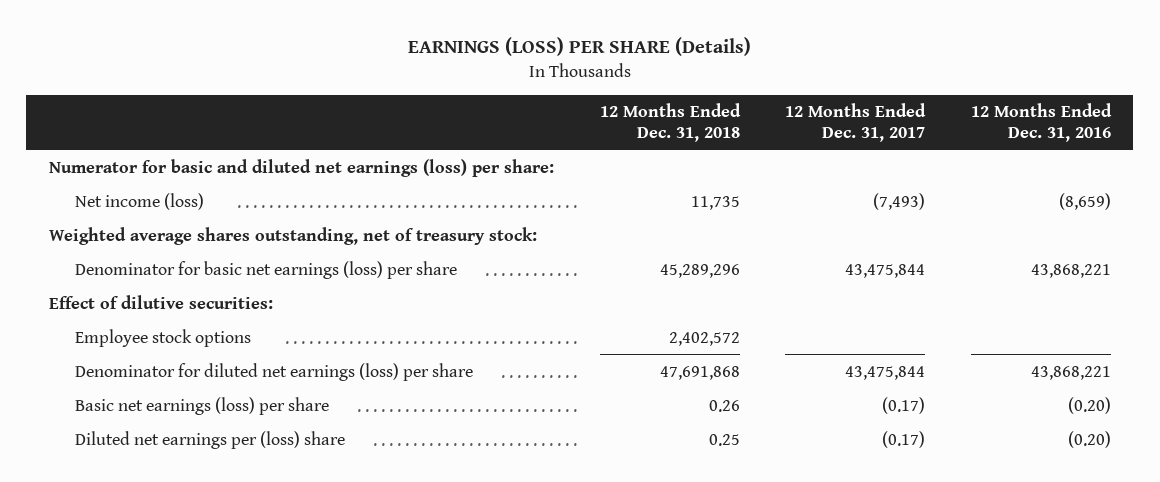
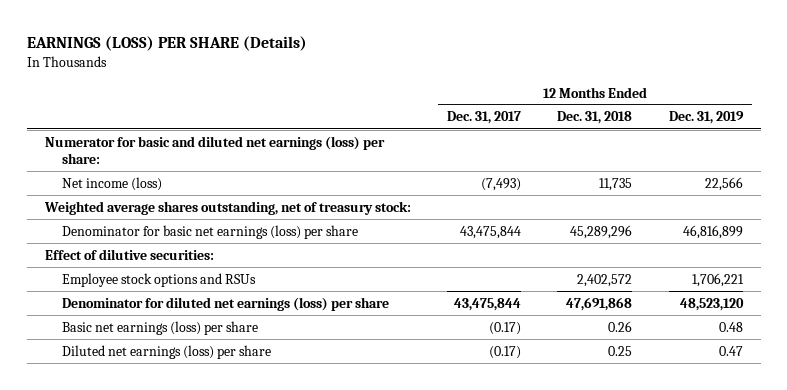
- | 12 Months Ended Dec. 31, 2018 | 12 Months Ended Dec. 31, 2017 | 12 Months Ended Dec. 31, 2016
+ | 12 Months Ended Dec. 31, 2017 | 12 Months Ended Dec. 31, 2018 | 12 Months Ended Dec. 31, 2019
- Employee stock options | 2,402,572 | |
+ Employee stock options and RSUs | | 2,402,572 | 1,706,221
- Diluted net earnings per (loss) share | 0.25 | (0.17) | (0.20)
+ Diluted net earnings (loss) per share | (0.17) | 0.25 | 0.47

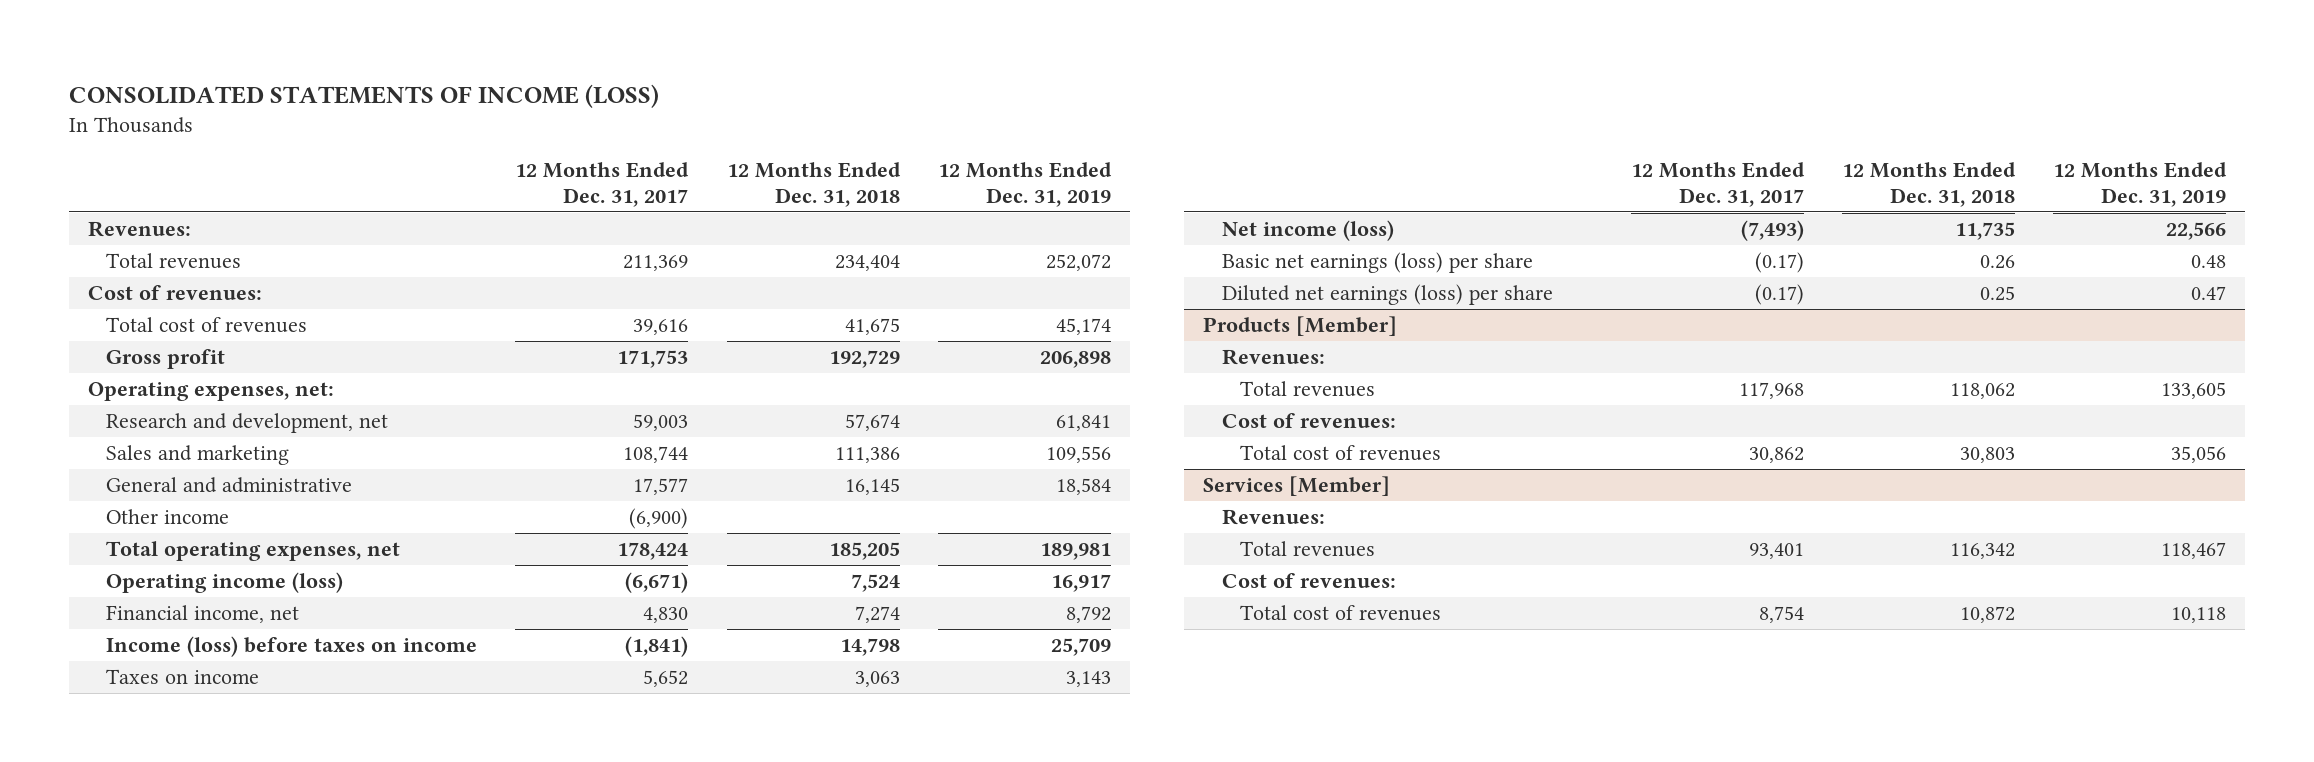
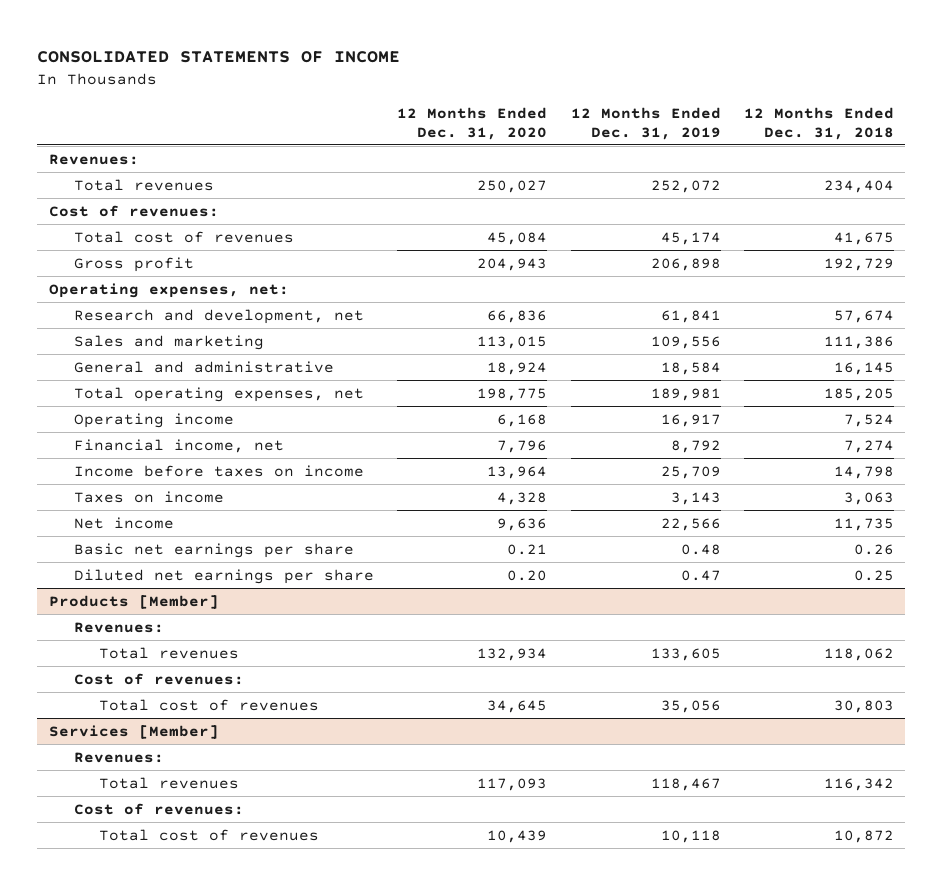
- CONSOLIDATED STATEMENTS OF INCOME (LOSS)
+ CONSOLIDATED STATEMENTS OF INCOME
- | 12 Months Ended Dec. 31, 2017 | 12 Months Ended Dec. 31, 2018 | 12 Months Ended Dec. 31, 2019
+ | 12 Months Ended Dec. 31, 2020 | 12 Months Ended Dec. 31, 2019 | 12 Months Ended Dec. 31, 2018
- Other income | (6,900) | |
- Operating income (loss) | (6,671) | 7,524 | 16,917
+ Operating income | 6,168 | 16,917 | 7,524
- Income (loss) before taxes on income | (1,841) | 14,798 | 25,709
+ Income before taxes on income | 13,964 | 25,709 | 14,798
- Net income (loss) | (7,493) | 11,735 | 22,566
- Basic net earnings (loss) per share | (0.17) | 0.26 | 0.48
- Diluted net earnings (loss) per share | (0.17) | 0.25 | 0.47
+ Net income | 9,636 | 22,566 | 11,735
+ Basic net earnings per share | 0.21 | 0.48 | 0.26
+ Diluted net earnings per share | 0.20 | 0.47 | 0.25

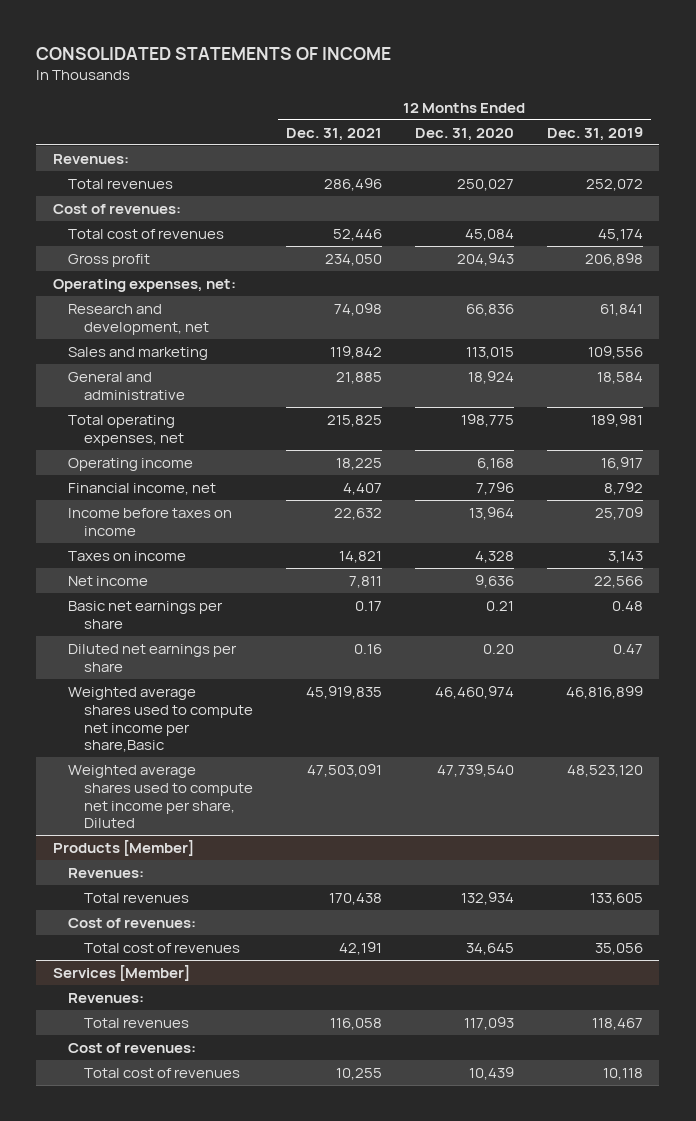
- | 12 Months Ended Dec. 31, 2020 | 12 Months Ended Dec. 31, 2019 | 12 Months Ended Dec. 31, 2018
+ | 12 Months Ended Dec. 31, 2021 | 12 Months Ended Dec. 31, 2020 | 12 Months Ended Dec. 31, 2019
+ Weighted average shares used to compute net income per share,Basic | 45,919,835 | 46,460,974 | 46,816,899
+ Weighted average shares used to compute net income per share, Diluted | 47,503,091 | 47,739,540 | 48,523,120

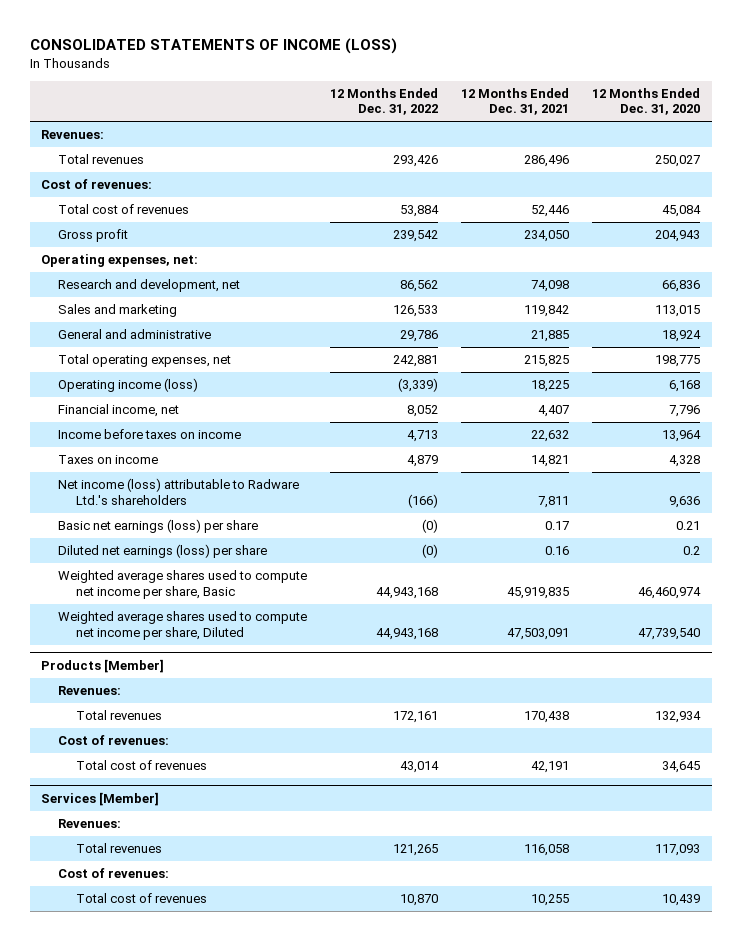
- CONSOLIDATED STATEMENTS OF INCOME
+ CONSOLIDATED STATEMENTS OF INCOME (LOSS)
- | 12 Months Ended Dec. 31, 2021 | 12 Months Ended Dec. 31, 2020 | 12 Months Ended Dec. 31, 2019
+ | 12 Months Ended Dec. 31, 2022 | 12 Months Ended Dec. 31, 2021 | 12 Months Ended Dec. 31, 2020
- Operating income | 18,225 | 6,168 | 16,917
+ Operating income (loss) | (3,339) | 18,225 | 6,168
- Net income | 7,811 | 9,636 | 22,566
- Basic net earnings per share | 0.17 | 0.21 | 0.48
- Diluted net earnings per share | 0.16 | 0.20 | 0.47
- Weighted average shares used to compute net income per share,Basic | 45,919,835 | 46,460,974 | 46,816,899
+ Net income (loss) attributable to Radware Ltd.'s shareholders | (166) | 7,811 | 9,636
+ Basic net earnings (loss) per share | (0) | 0.17 | 0.21
+ Diluted net earnings (loss) per share | (0) | 0.16 | 0.2
+ Weighted average shares used to compute net income per share, Basic | 44,943,168 | 45,919,835 | 46,460,974

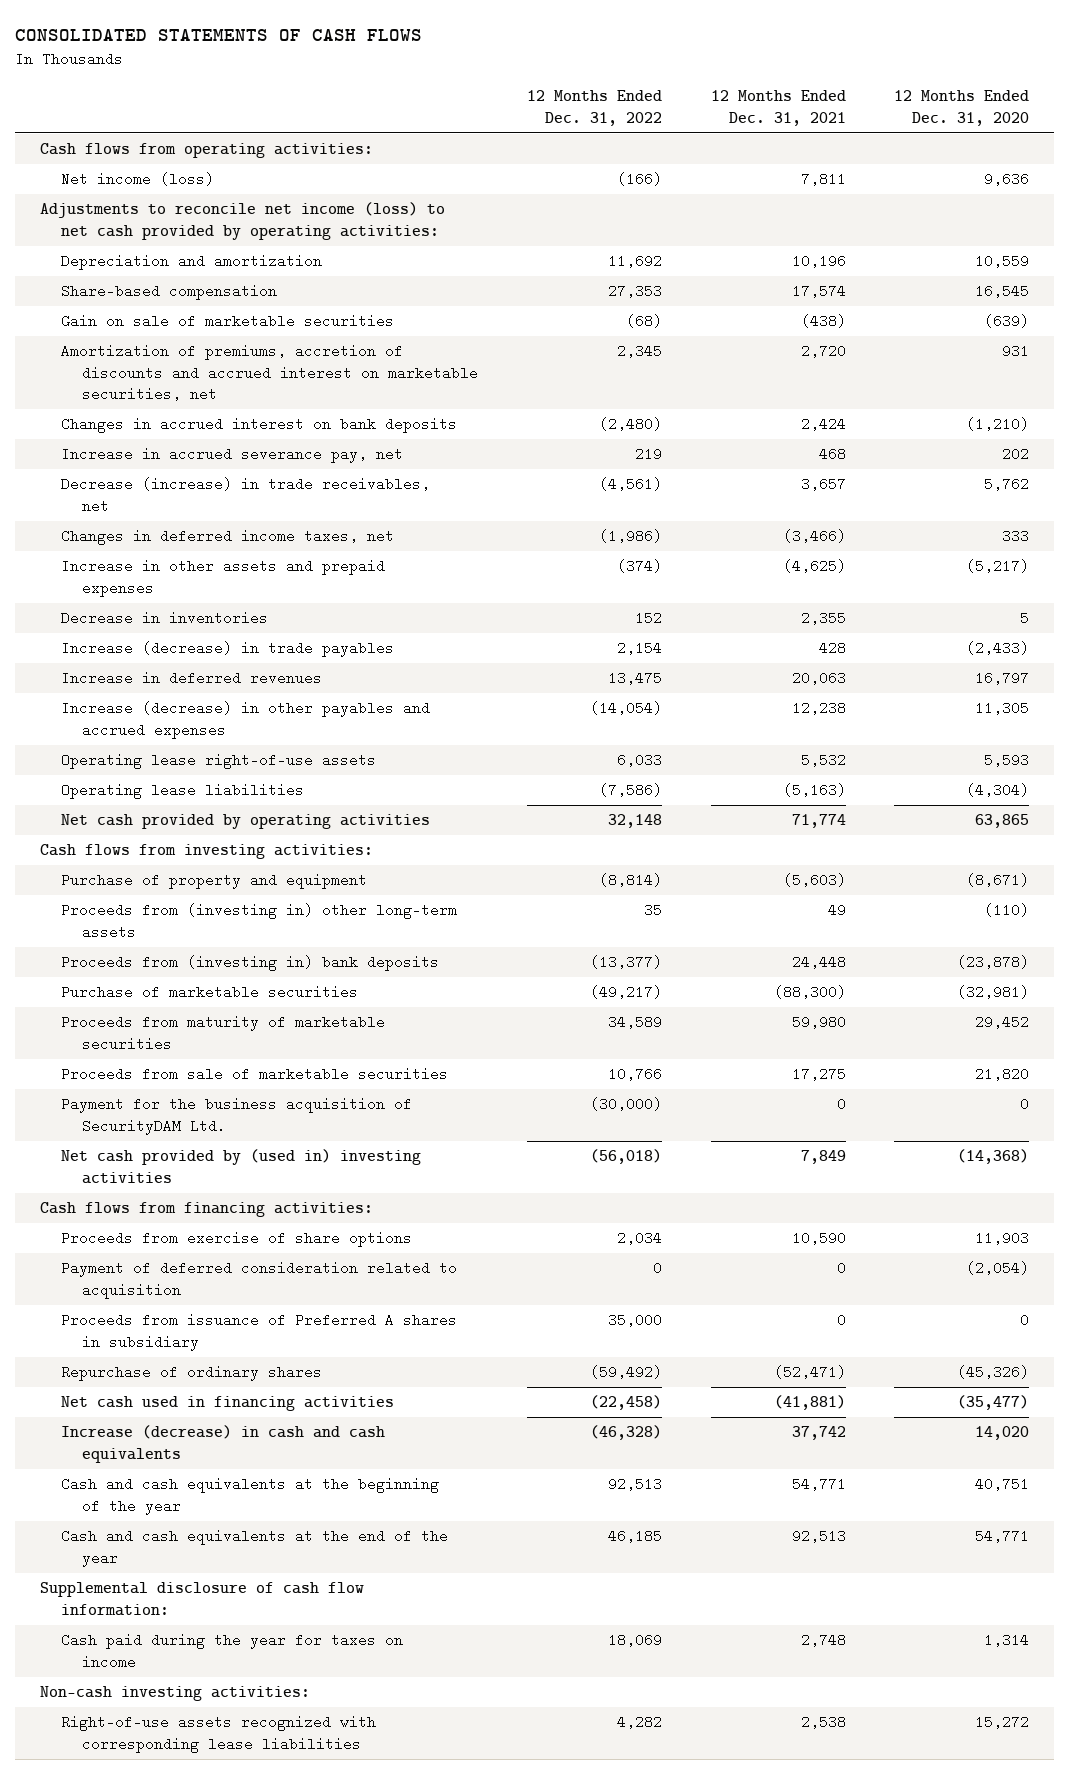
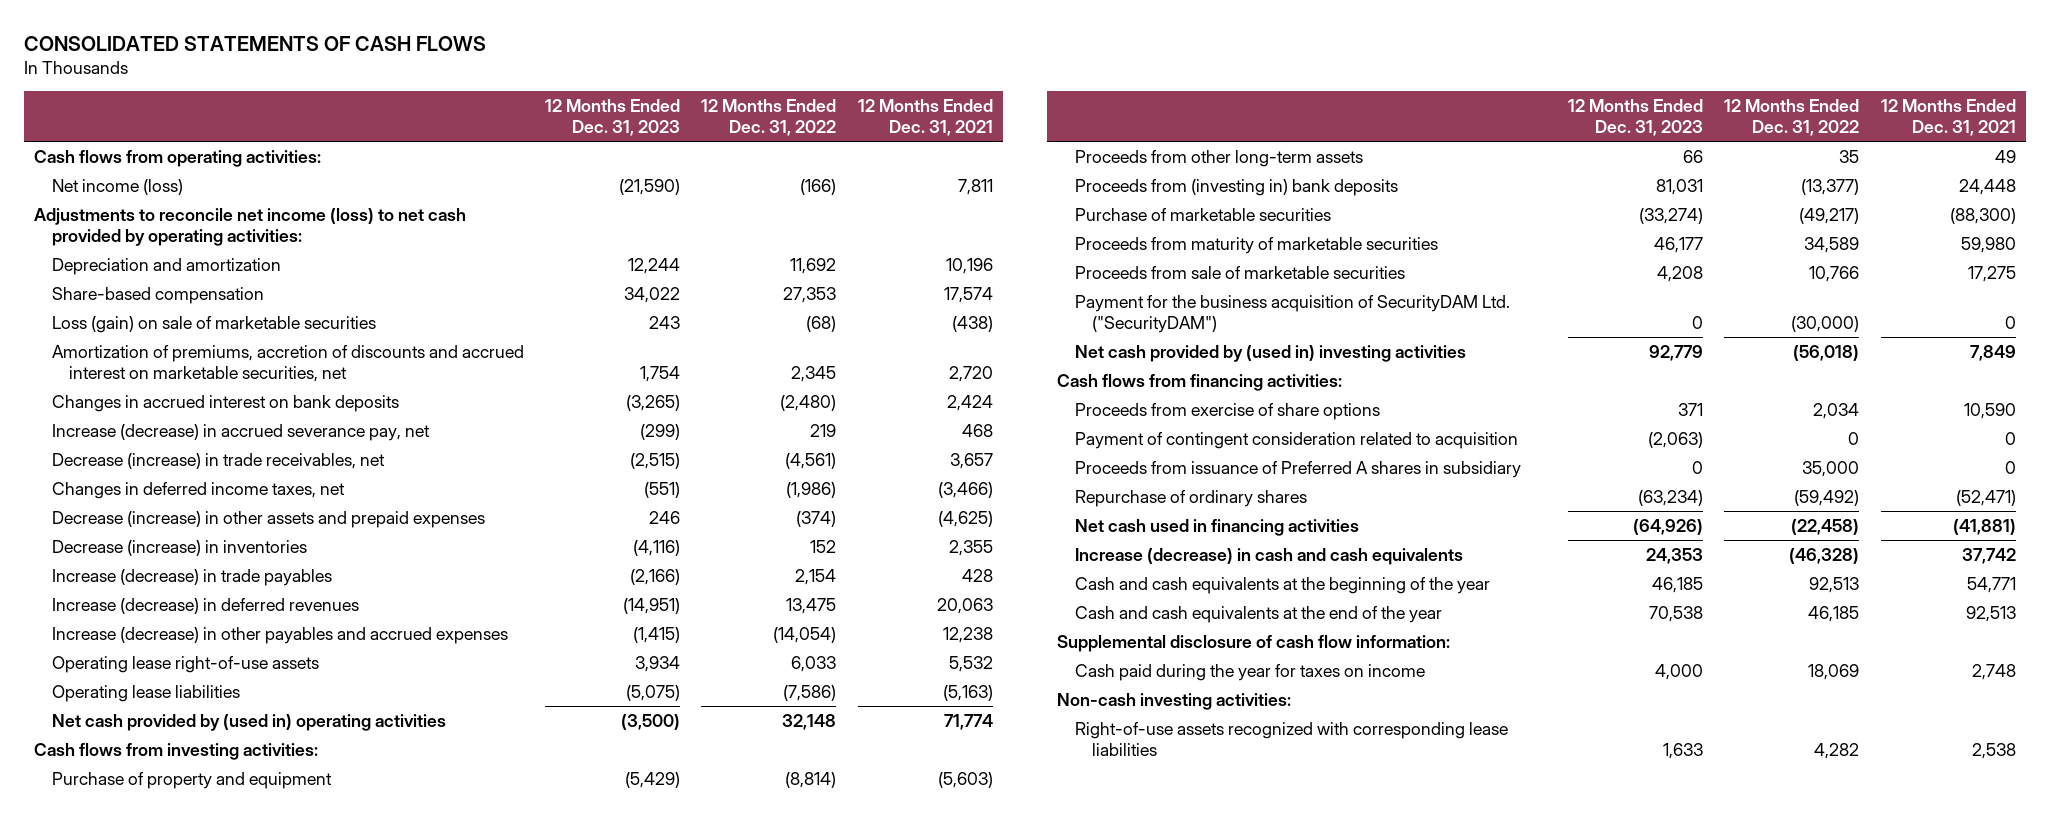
- | 12 Months Ended Dec. 31, 2022 | 12 Months Ended Dec. 31, 2021 | 12 Months Ended Dec. 31, 2020
+ | 12 Months Ended Dec. 31, 2023 | 12 Months Ended Dec. 31, 2022 | 12 Months Ended Dec. 31, 2021
- Gain on sale of marketable securities | (68) | (438) | (639)
+ Loss (gain) on sale of marketable securities | 243 | (68) | (438)
- Increase in accrued severance pay, net | 219 | 468 | 202
+ Increase (decrease) in accrued severance pay, net | (299) | 219 | 468
- Increase in other assets and prepaid expenses | (374) | (4,625) | (5,217)
- Decrease in inventories | 152 | 2,355 | 5
+ Decrease (increase) in other assets and prepaid expenses | 246 | (374) | (4,625)
+ Decrease (increase) in inventories | (4,116) | 152 | 2,355
- Increase in deferred revenues | 13,475 | 20,063 | 16,797
+ Increase (decrease) in deferred revenues | (14,951) | 13,475 | 20,063
- Net cash provided by operating activities | 32,148 | 71,774 | 63,865
+ Net cash provided by (used in) operating activities | (3,500) | 32,148 | 71,774
- Proceeds from (investing in) other long-term assets | 35 | 49 | (110)
+ Proceeds from other long-term assets | 66 | 35 | 49
- Payment for the business acquisition of SecurityDAM Ltd. | (30,000) | 0 | 0
+ Payment for the business acquisition of SecurityDAM Ltd. ("SecurityDAM") | 0 | (30,000) | 0
- Payment of deferred consideration related to acquisition | 0 | 0 | (2,054)
+ Payment of contingent consideration related to acquisition | (2,063) | 0 | 0

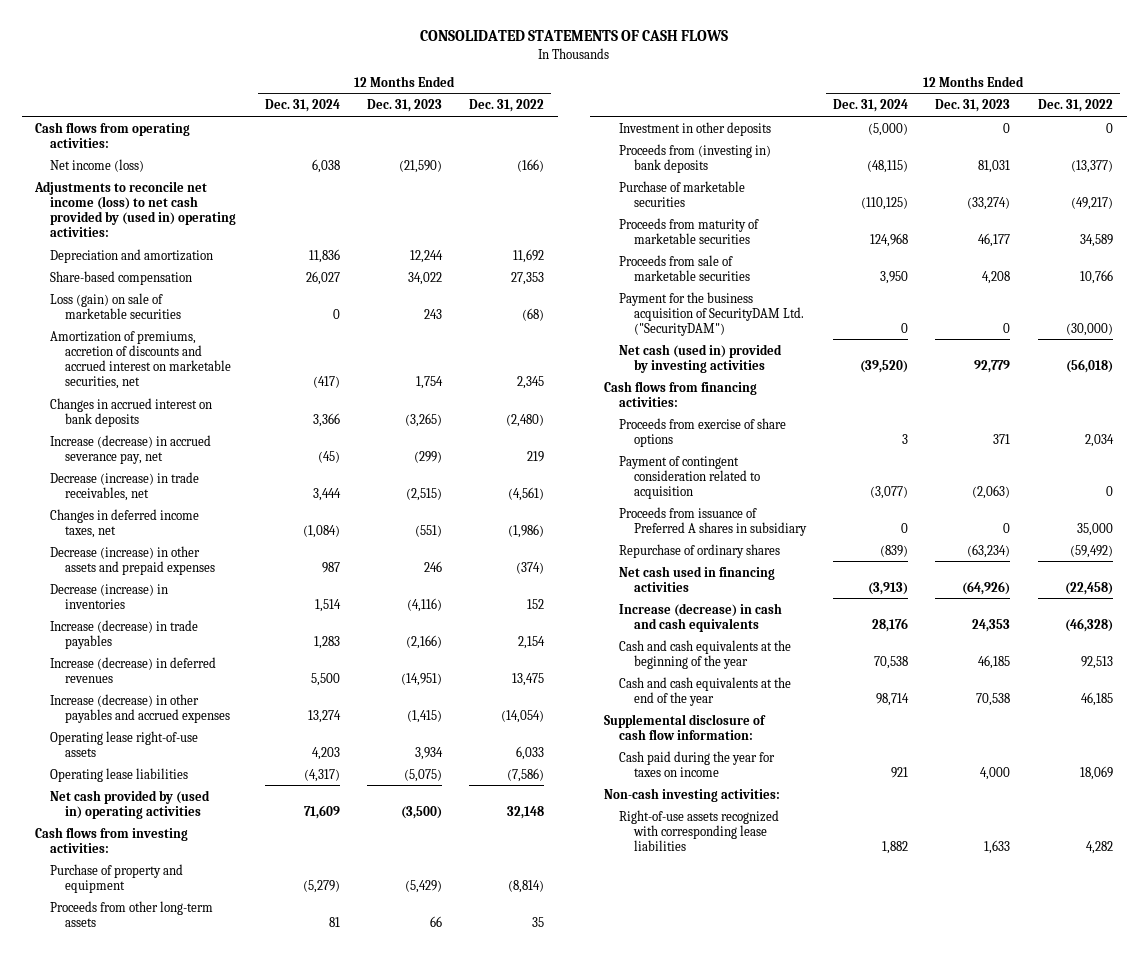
- | 12 Months Ended Dec. 31, 2023 | 12 Months Ended Dec. 31, 2022 | 12 Months Ended Dec. 31, 2021
+ | 12 Months Ended Dec. 31, 2024 | 12 Months Ended Dec. 31, 2023 | 12 Months Ended Dec. 31, 2022
- Adjustments to reconcile net income (loss) to net cash provided by operating activities:
+ Adjustments to reconcile net income (loss) to net cash provided by (used in) operating activities:
+ Investment in other deposits | (5,000) | 0 | 0
- Net cash provided by (used in) investing activities | 92,779 | (56,018) | 7,849
+ Net cash (used in) provided by investing activities | (39,520) | 92,779 | (56,018)

